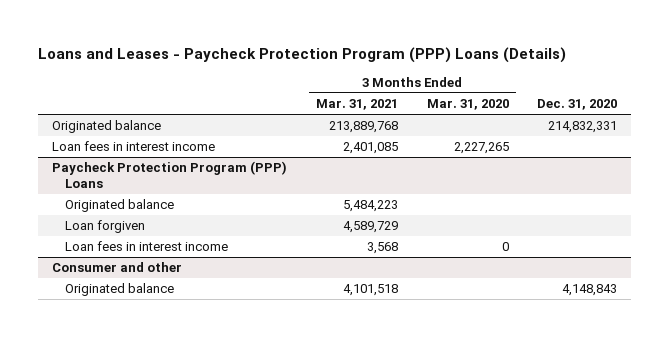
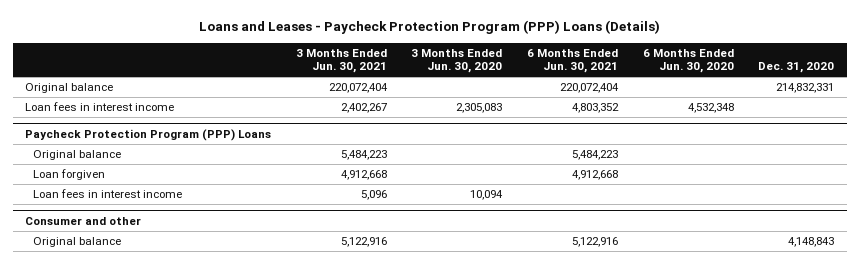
- | 3 Months Ended Mar. 31, 2021 | 3 Months Ended Mar. 31, 2020 | Dec. 31, 2020
+ | 3 Months Ended Jun. 30, 2021 | 3 Months Ended Jun. 30, 2020 | 6 Months Ended Jun. 30, 2021 | 6 Months Ended Jun. 30, 2020 | Dec. 31, 2020
- Originated balance | 213,889,768 | | 214,832,331
+ Original balance | 220,072,404 | | 220,072,404 | | 214,832,331
@ Paycheck Protection Program (PPP) Loans
- Originated balance | 5,484,223 | |
+ Original balance | 5,484,223 | | 5,484,223 | |
@ Consumer and other
- Originated balance | 4,101,518 | | 4,148,843
+ Original balance | 5,122,916 | | 5,122,916 | | 4,148,843

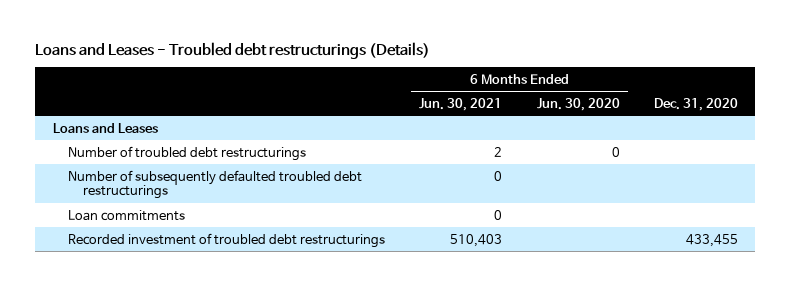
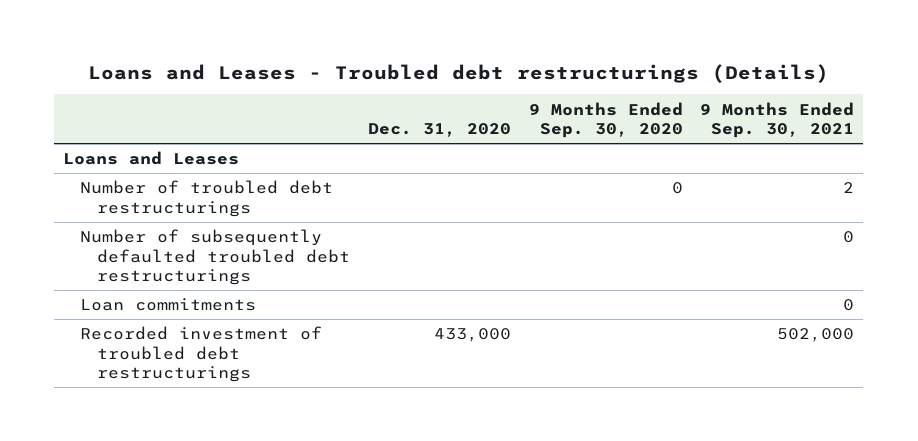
- | 6 Months Ended Jun. 30, 2021 | 6 Months Ended Jun. 30, 2020 | Dec. 31, 2020
+ | Dec. 31, 2020 | 9 Months Ended Sep. 30, 2020 | 9 Months Ended Sep. 30, 2021
- Recorded investment of troubled debt restructurings | 510,403 | | 433,455
+ Recorded investment of troubled debt restructurings | 433,000 | | 502,000

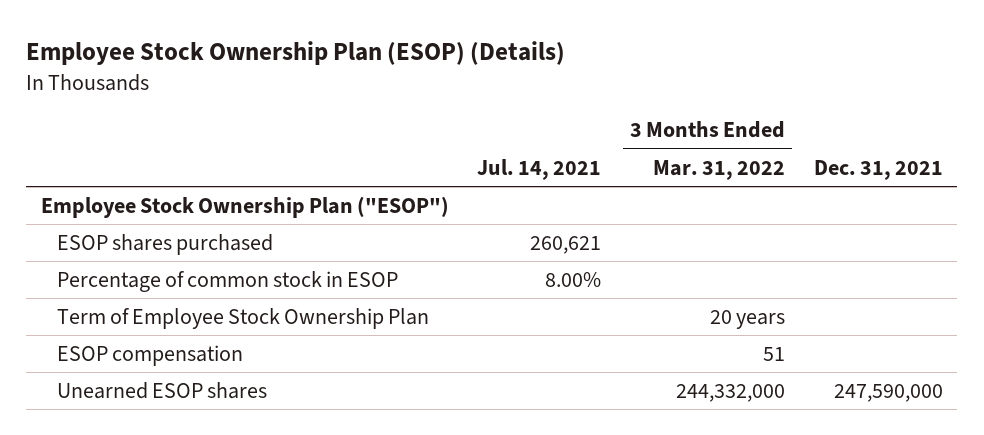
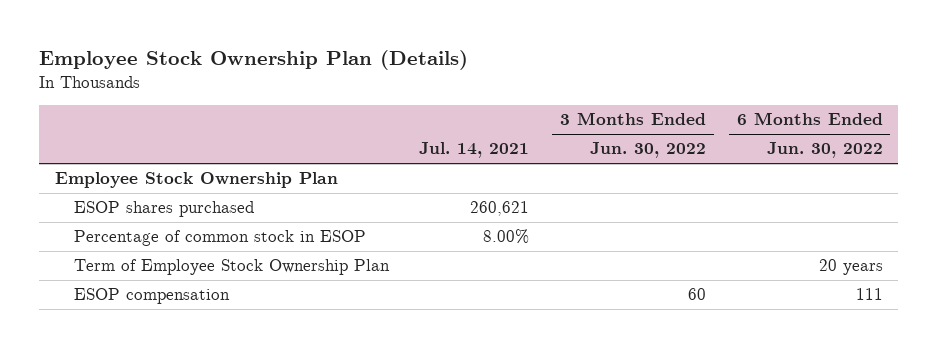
- Employee Stock Ownership Plan (ESOP) (Details)
+ Employee Stock Ownership Plan (Details)
- | Jul. 14, 2021 | 3 Months Ended Mar. 31, 2022 | Dec. 31, 2021
+ | Jul. 14, 2021 | 3 Months Ended Jun. 30, 2022 | 6 Months Ended Jun. 30, 2022
- Employee Stock Ownership Plan ("ESOP")
+ Employee Stock Ownership Plan
- Unearned ESOP shares | | 244,332,000 | 247,590,000

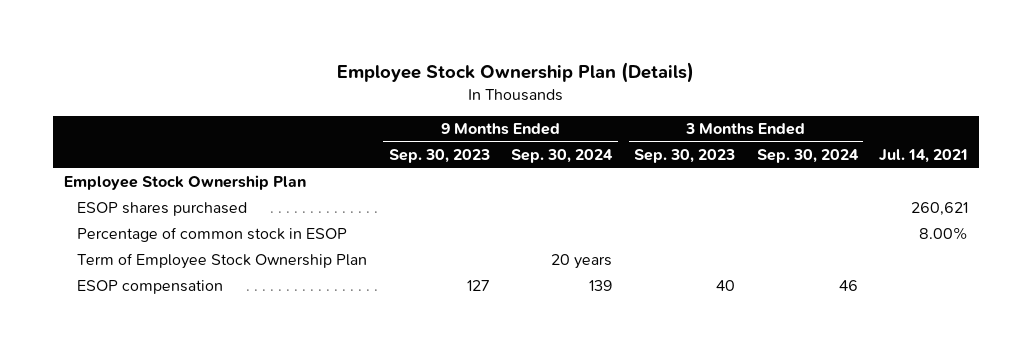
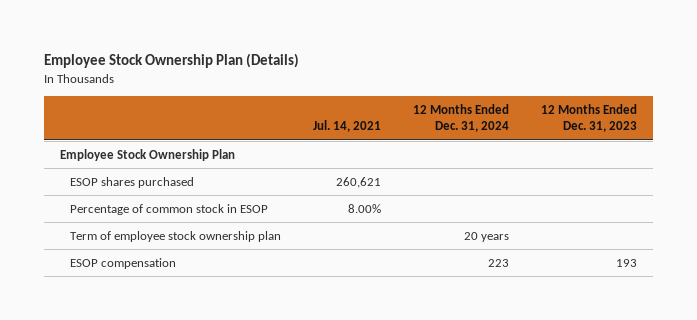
- | 9 Months Ended Sep. 30, 2023 | 9 Months Ended Sep. 30, 2024 | 3 Months Ended Sep. 30, 2023 | 3 Months Ended Sep. 30, 2024 | Jul. 14, 2021
+ | Jul. 14, 2021 | 12 Months Ended Dec. 31, 2024 | 12 Months Ended Dec. 31, 2023
- Term of Employee Stock Ownership Plan | | 20 years | | |
+ Term of employee stock ownership plan | | 20 years |

